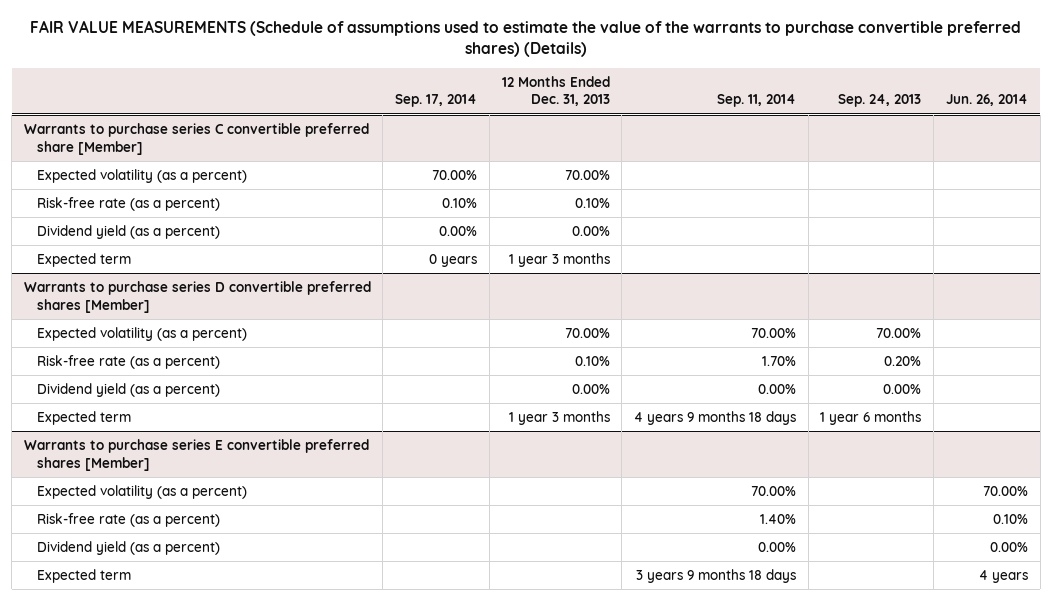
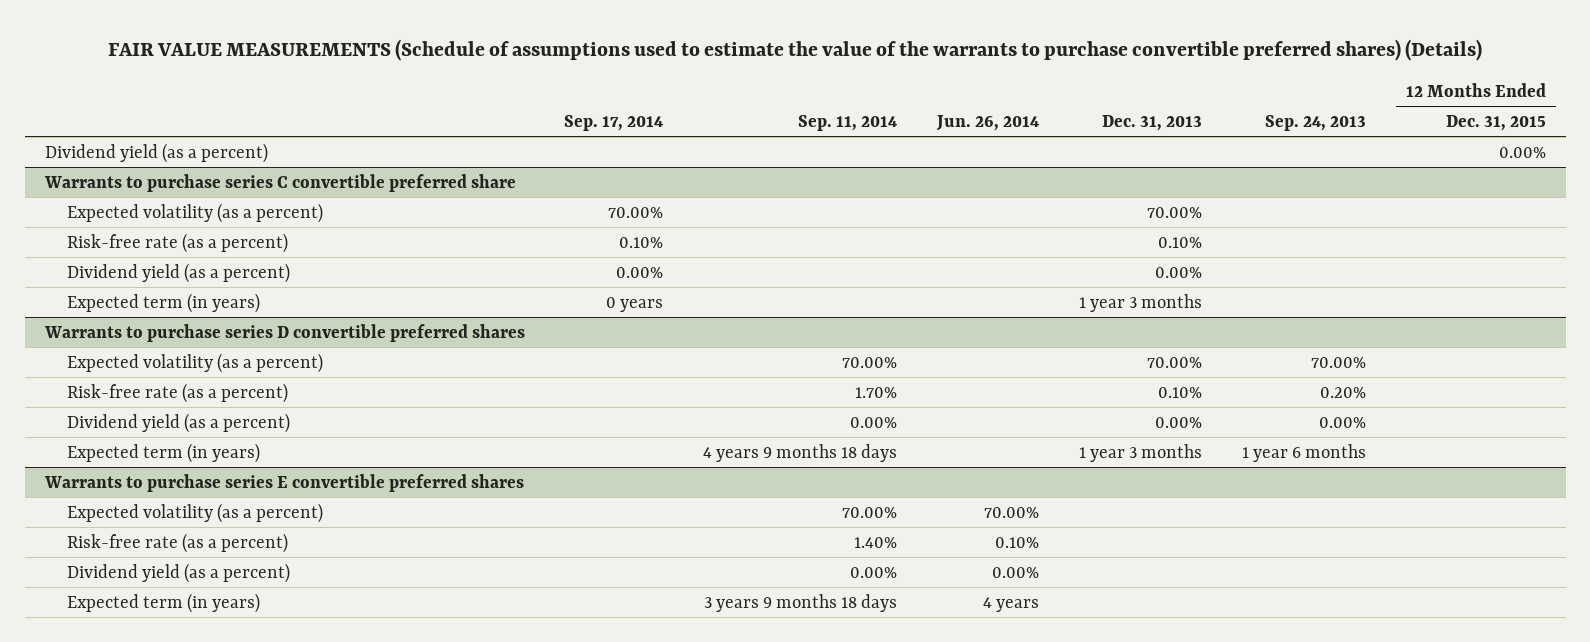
- | Sep. 17, 2014 | 12 Months Ended Dec. 31, 2013 | Sep. 11, 2014 | Sep. 24, 2013 | Jun. 26, 2014
+ | Sep. 17, 2014 | Sep. 11, 2014 | Jun. 26, 2014 | Dec. 31, 2013 | Sep. 24, 2013 | 12 Months Ended Dec. 31, 2015
- Warrants to purchase series C convertible preferred share [Member]
+ Dividend yield (as a percent) | | | | | | 0.00%
+ Warrants to purchase series C convertible preferred share
- Expected term | 0 years | 1 year 3 months | | |
- Warrants to purchase series D convertible preferred shares [Member]
+ Expected term (in years) | 0 years | | | 1 year 3 months | |
+ Warrants to purchase series D convertible preferred shares
- Expected term | | 1 year 3 months | 4 years 9 months 18 days | 1 year 6 months |
- Warrants to purchase series E convertible preferred shares [Member]
+ Expected term (in years) | | 4 years 9 months 18 days | | 1 year 3 months | 1 year 6 months |
+ Warrants to purchase series E convertible preferred shares
- Expected term | | | 3 years 9 months 18 days | | 4 years
+ Expected term (in years) | | 3 years 9 months 18 days | 4 years | | |

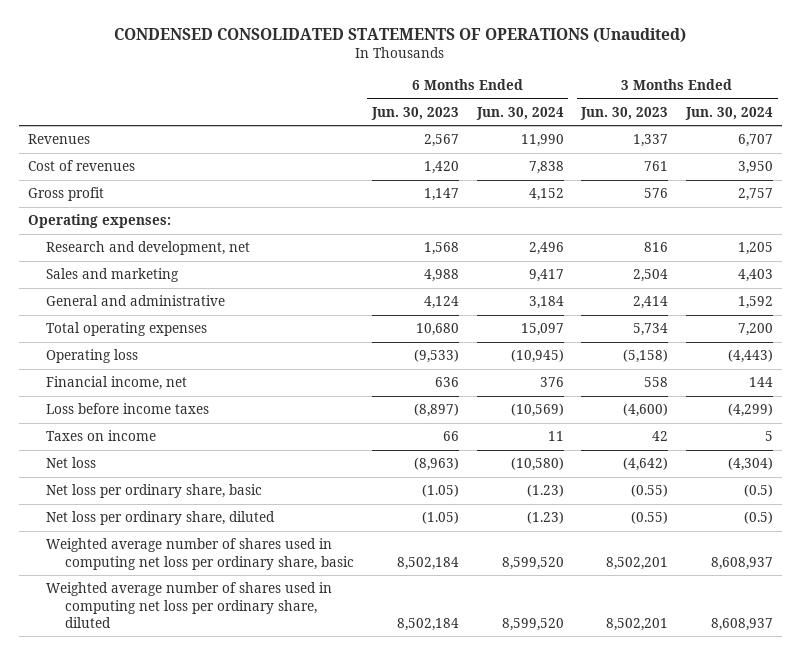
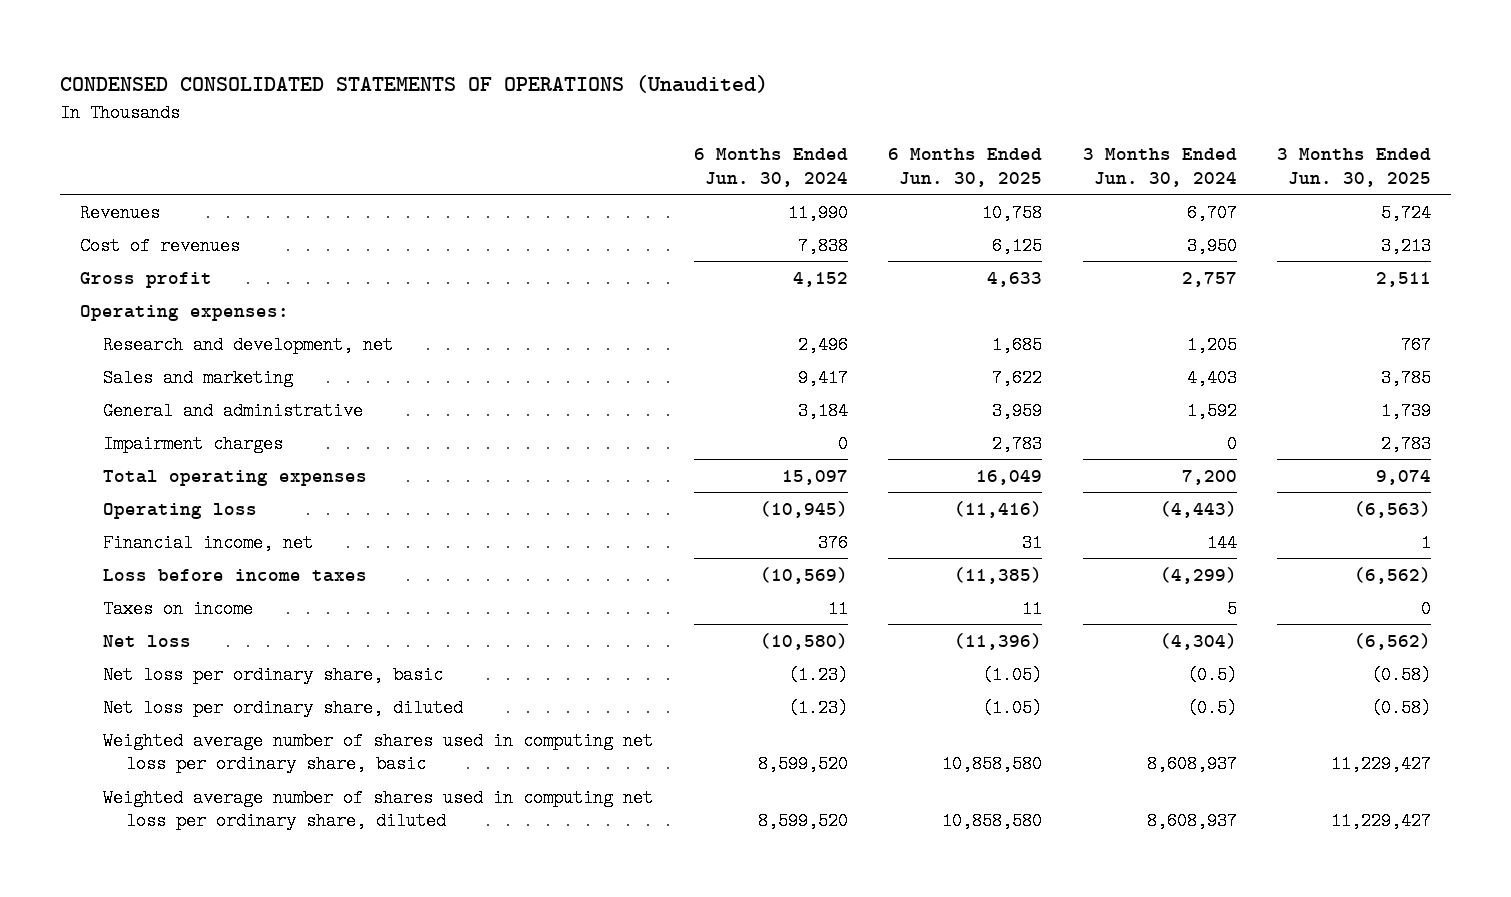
- | 6 Months Ended Jun. 30, 2023 | 6 Months Ended Jun. 30, 2024 | 3 Months Ended Jun. 30, 2023 | 3 Months Ended Jun. 30, 2024
+ | 6 Months Ended Jun. 30, 2024 | 6 Months Ended Jun. 30, 2025 | 3 Months Ended Jun. 30, 2024 | 3 Months Ended Jun. 30, 2025
+ Impairment charges | 0 | 2,783 | 0 | 2,783

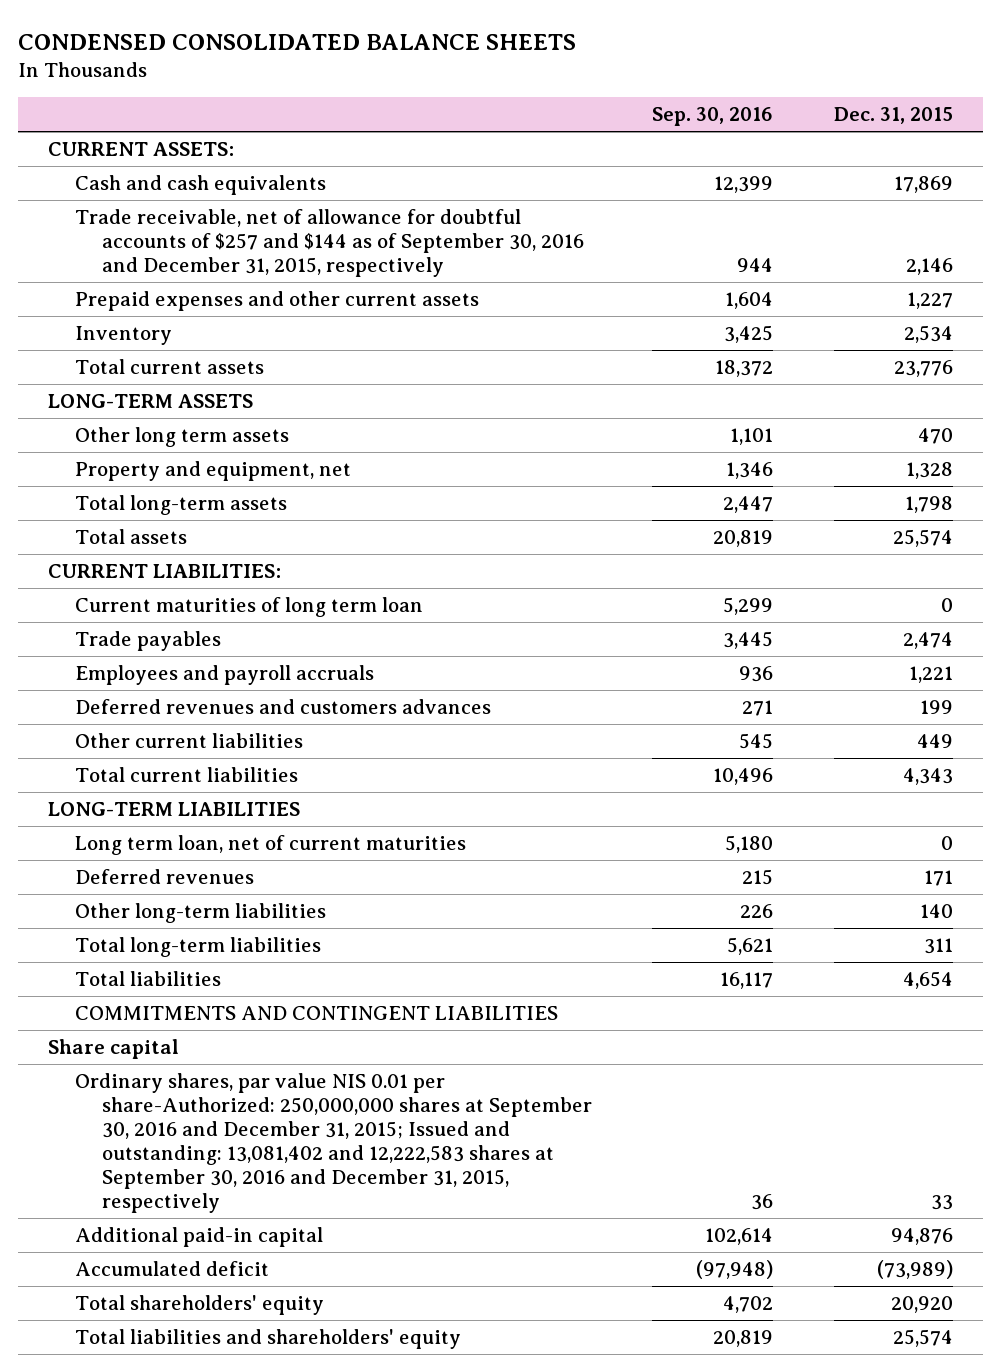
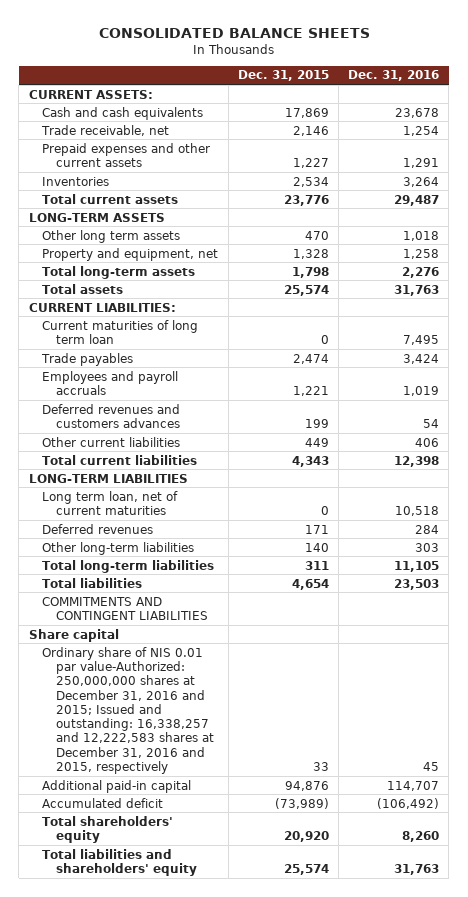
- CONDENSED CONSOLIDATED BALANCE SHEETS
+ CONSOLIDATED BALANCE SHEETS
- | Sep. 30, 2016 | Dec. 31, 2015
+ | Dec. 31, 2015 | Dec. 31, 2016
- Trade receivable, net of allowance for doubtful accounts of $257 and $144 as of September 30, 2016 and December 31, 2015, respectively | 944 | 2,146
+ Trade receivable, net | 2,146 | 1,254
- Inventory | 3,425 | 2,534
+ Inventories | 2,534 | 3,264
- Ordinary shares, par value NIS 0.01 per share-Authorized: 250,000,000 shares at September 30, 2016 and December 31, 2015; Issued and outstanding: 13,081,402 and 12,222,583 shares at September 30, 2016 and December 31, 2015, respectively | 36 | 33
+ Ordinary share of NIS 0.01 par value-Authorized: 250,000,000 shares at December 31, 2016 and 2015; Issued and outstanding: 16,338,257 and 12,222,583 shares at December 31, 2016 and 2015, respectively | 33 | 45

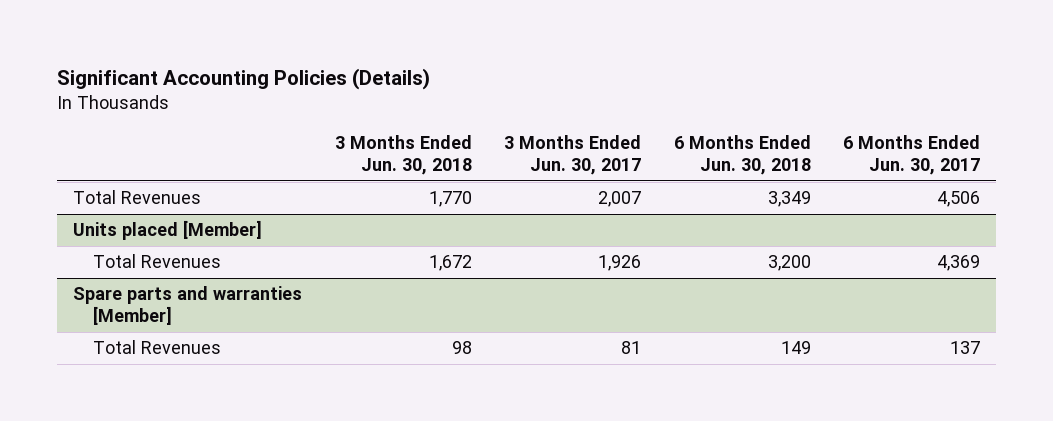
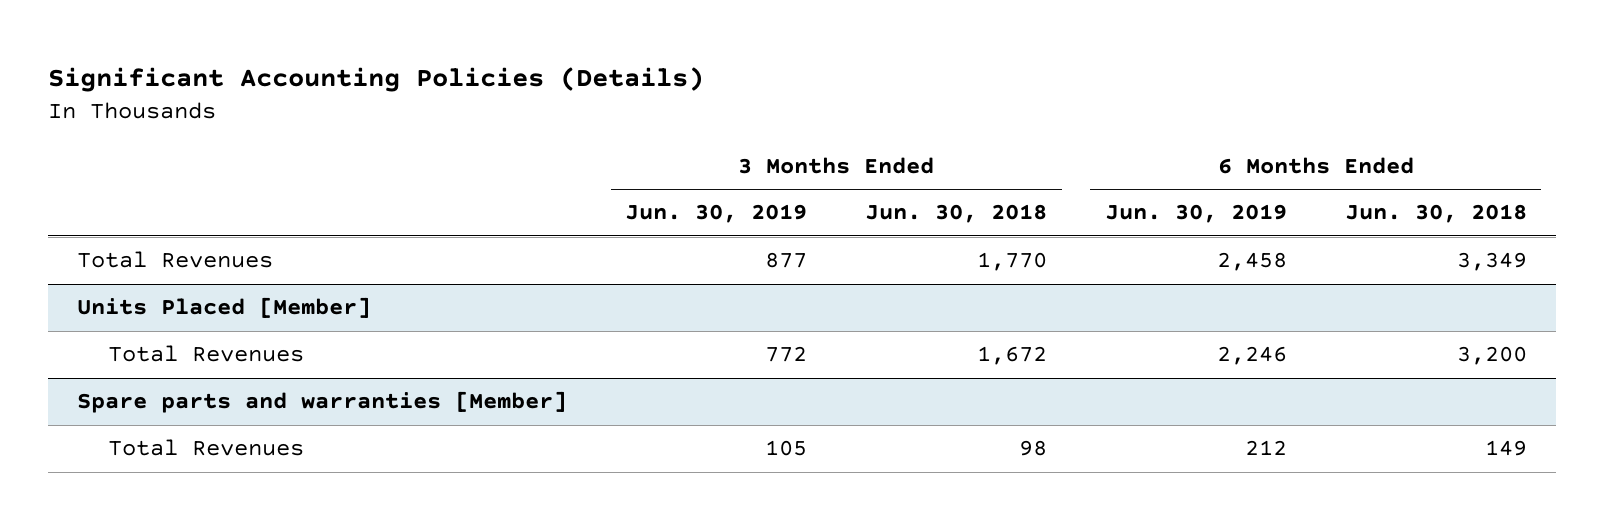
- | 3 Months Ended Jun. 30, 2018 | 3 Months Ended Jun. 30, 2017 | 6 Months Ended Jun. 30, 2018 | 6 Months Ended Jun. 30, 2017
+ | 3 Months Ended Jun. 30, 2019 | 3 Months Ended Jun. 30, 2018 | 6 Months Ended Jun. 30, 2019 | 6 Months Ended Jun. 30, 2018
- Units placed [Member]
+ Units Placed [Member]

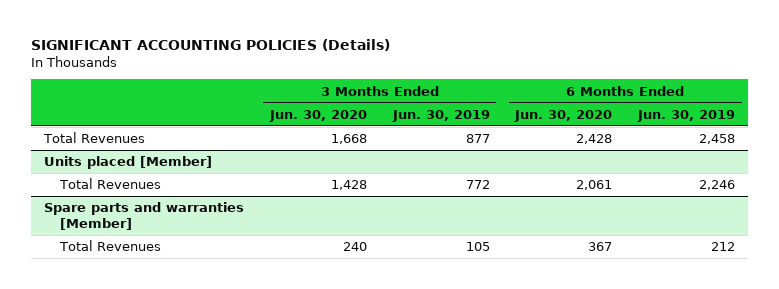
- Significant Accounting Policies (Details)
+ SIGNIFICANT ACCOUNTING POLICIES (Details)
- | 3 Months Ended Jun. 30, 2019 | 3 Months Ended Jun. 30, 2018 | 6 Months Ended Jun. 30, 2019 | 6 Months Ended Jun. 30, 2018
+ | 3 Months Ended Jun. 30, 2020 | 3 Months Ended Jun. 30, 2019 | 6 Months Ended Jun. 30, 2020 | 6 Months Ended Jun. 30, 2019
- Units Placed [Member]
+ Units placed [Member]

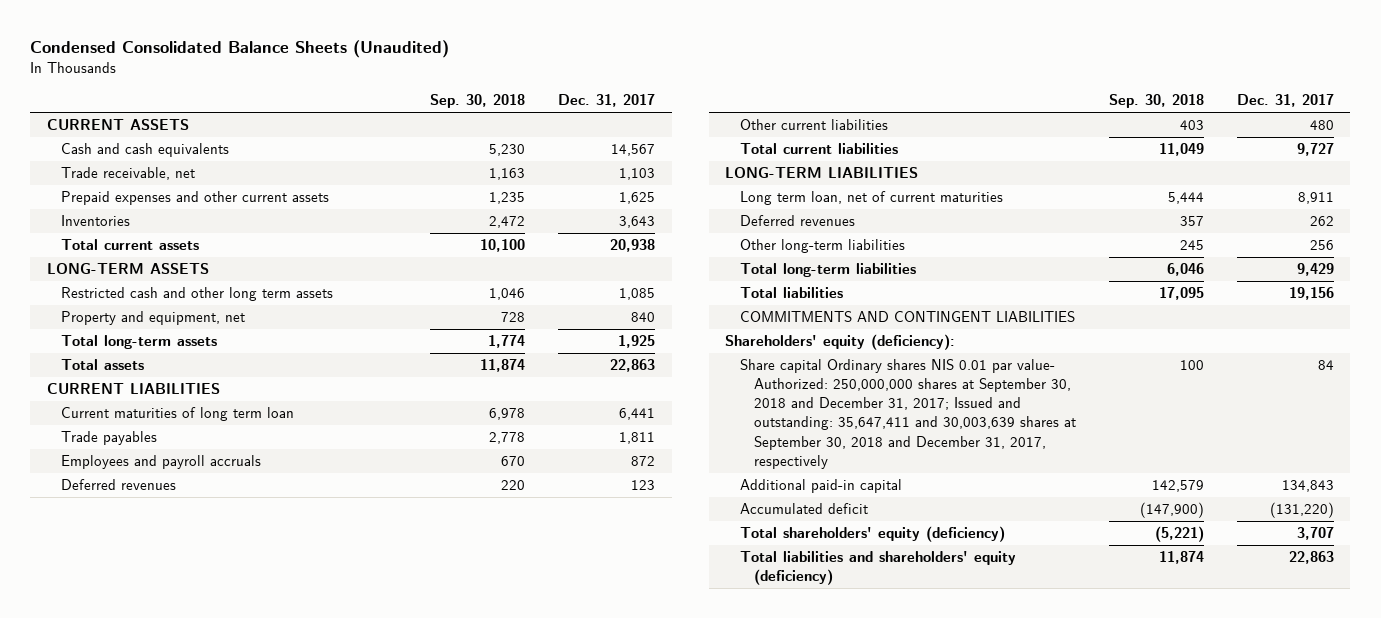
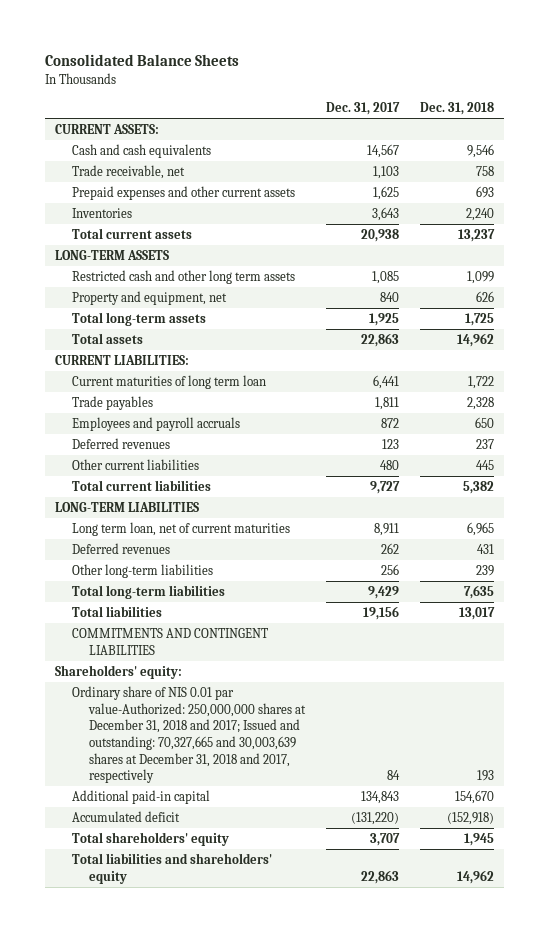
- Condensed Consolidated Balance Sheets (Unaudited)
+ Consolidated Balance Sheets
- | Sep. 30, 2018 | Dec. 31, 2017
+ | Dec. 31, 2017 | Dec. 31, 2018
- CURRENT ASSETS
+ CURRENT ASSETS:
- CURRENT LIABILITIES
+ CURRENT LIABILITIES:
- Shareholders' equity (deficiency):
- Share capital Ordinary shares NIS 0.01 par value- Authorized: 250,000,000 shares at September 30, 2018 and December 31, 2017; Issued and outstanding: 35,647,411 and 30,003,639 shares at September 30, 2018 and December 31, 2017, respectively | 100 | 84
+ Shareholders' equity:
+ Ordinary share of NIS 0.01 par value-Authorized: 250,000,000 shares at December 31, 2018 and 2017; Issued and outstanding: 70,327,665 and 30,003,639 shares at December 31, 2018 and 2017, respectively | 84 | 193
- Total shareholders' equity (deficiency) | (5,221) | 3,707
- Total liabilities and shareholders' equity (deficiency) | 11,874 | 22,863
+ Total shareholders' equity | 3,707 | 1,945
+ Total liabilities and shareholders' equity | 22,863 | 14,962

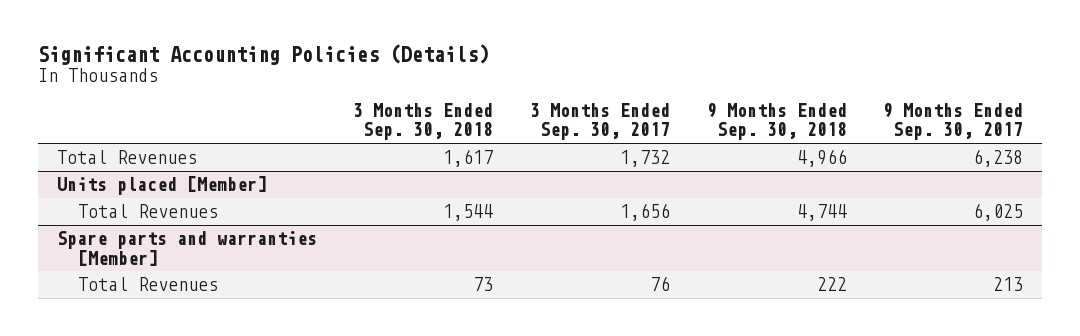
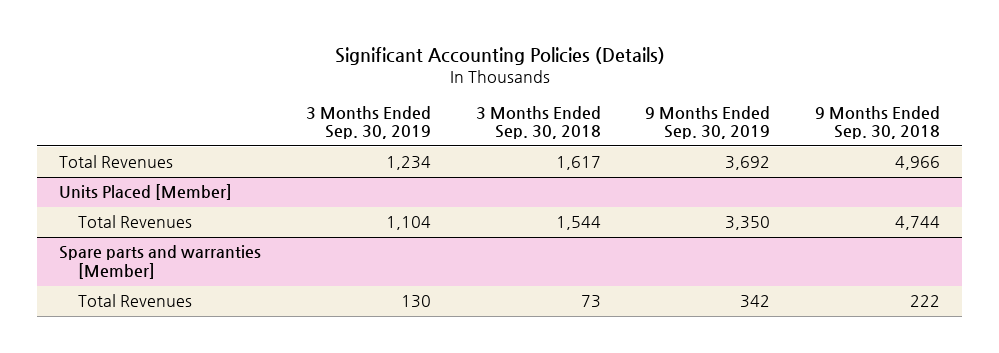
- | 3 Months Ended Sep. 30, 2018 | 3 Months Ended Sep. 30, 2017 | 9 Months Ended Sep. 30, 2018 | 9 Months Ended Sep. 30, 2017
+ | 3 Months Ended Sep. 30, 2019 | 3 Months Ended Sep. 30, 2018 | 9 Months Ended Sep. 30, 2019 | 9 Months Ended Sep. 30, 2018
- Units placed [Member]
+ Units Placed [Member]

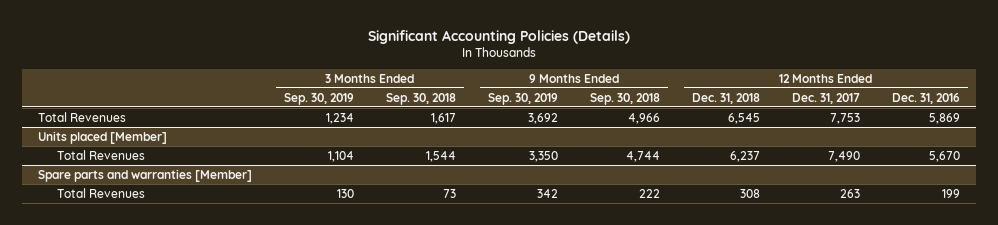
- | 3 Months Ended Sep. 30, 2019 | 3 Months Ended Sep. 30, 2018 | 9 Months Ended Sep. 30, 2019 | 9 Months Ended Sep. 30, 2018
+ | 3 Months Ended Sep. 30, 2019 | 3 Months Ended Sep. 30, 2018 | 9 Months Ended Sep. 30, 2019 | 9 Months Ended Sep. 30, 2018 | 12 Months Ended Dec. 31, 2018 | 12 Months Ended Dec. 31, 2017 | 12 Months Ended Dec. 31, 2016
- Units Placed [Member]
+ Units placed [Member]

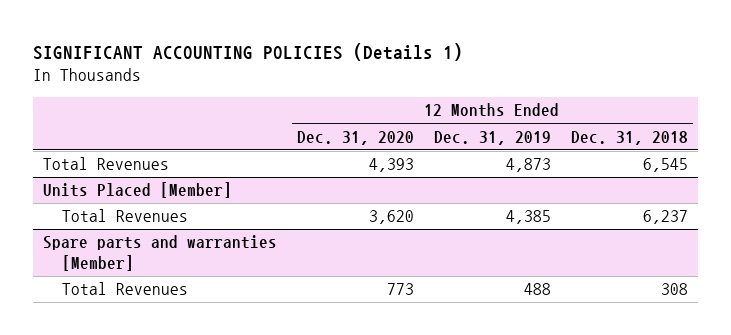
- Significant Accounting Policies (Details)
+ SIGNIFICANT ACCOUNTING POLICIES (Details 1)
- | 3 Months Ended Sep. 30, 2019 | 3 Months Ended Sep. 30, 2018 | 9 Months Ended Sep. 30, 2019 | 9 Months Ended Sep. 30, 2018 | 12 Months Ended Dec. 31, 2018 | 12 Months Ended Dec. 31, 2017 | 12 Months Ended Dec. 31, 2016
+ | 12 Months Ended Dec. 31, 2020 | 12 Months Ended Dec. 31, 2019 | 12 Months Ended Dec. 31, 2018
- Units placed [Member]
+ Units Placed [Member]

